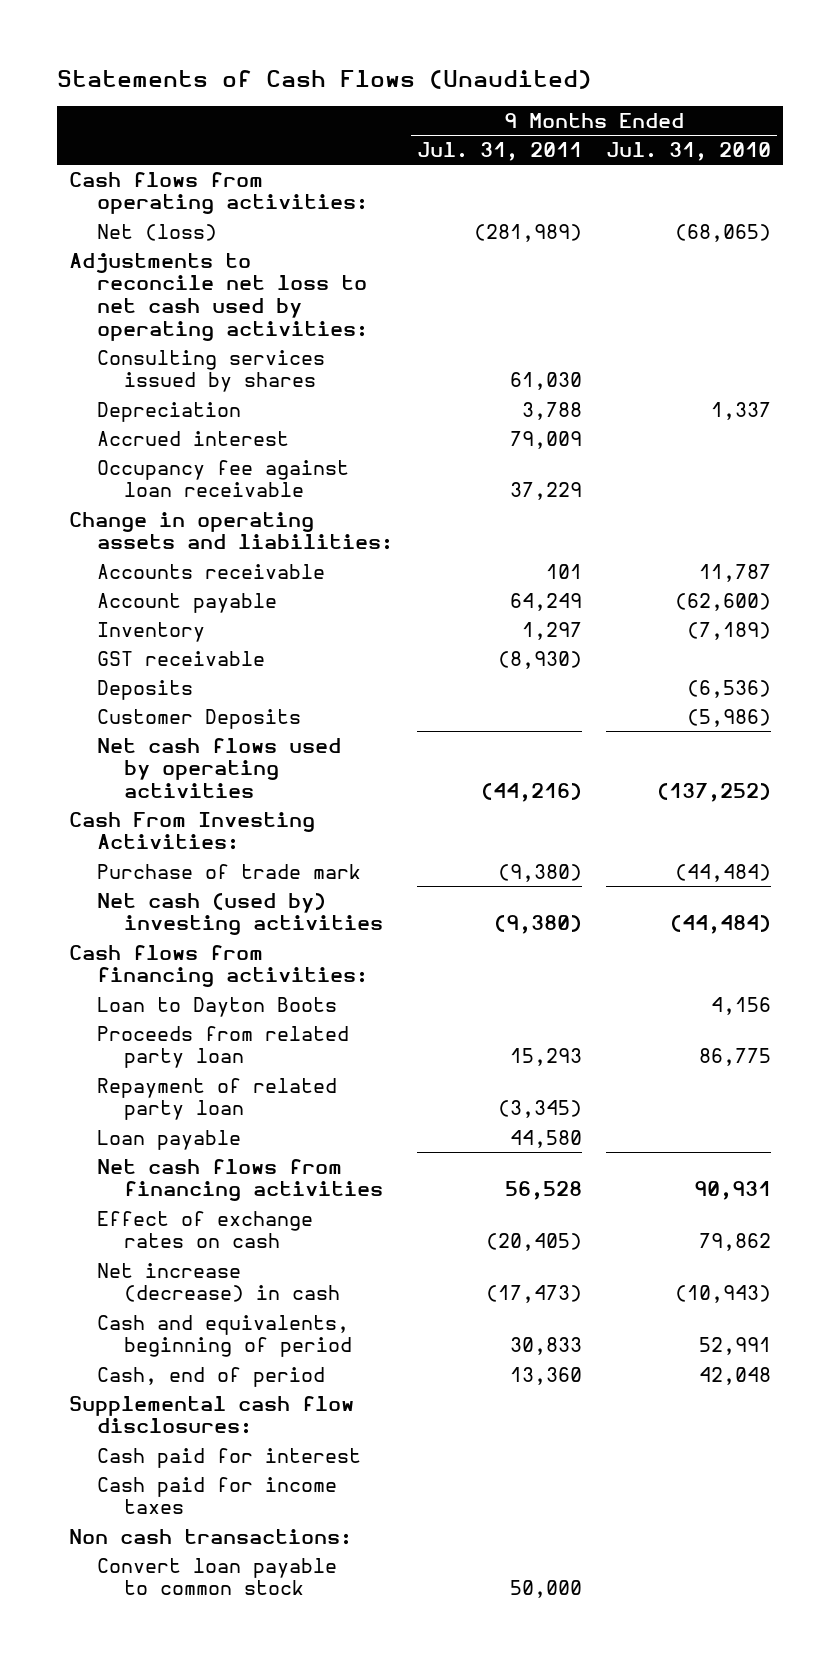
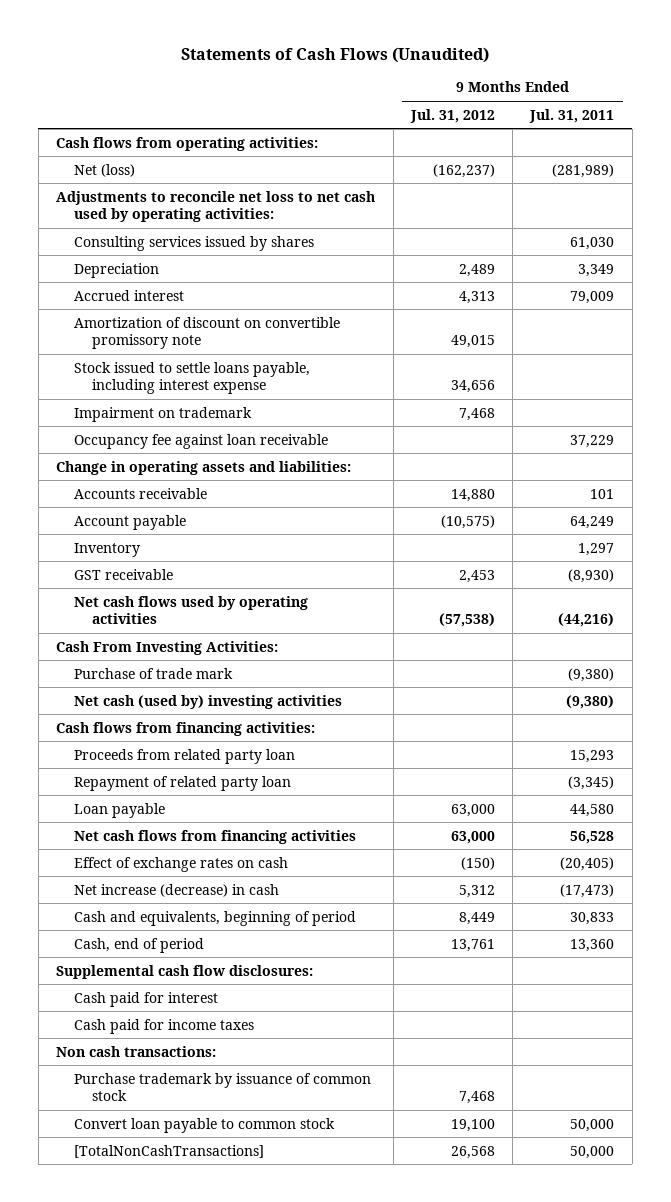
- | 9 Months Ended Jul. 31, 2011 | 9 Months Ended Jul. 31, 2010
+ | 9 Months Ended Jul. 31, 2012 | 9 Months Ended Jul. 31, 2011
- Depreciation | 3,788 | 1,337
+ Depreciation | 2,489 | 3,349
+ Amortization of discount on convertible promissory note | 49,015 |
+ Stock issued to settle loans payable, including interest expense | 34,656 |
+ Impairment on trademark | 7,468 |
- Deposits | | (6,536)
- Customer Deposits | | (5,986)
- Loan to Dayton Boots | | 4,156
+ Purchase trademark by issuance of common stock | 7,468 |
+ [TotalNonCashTransactions] | 26,568 | 50,000

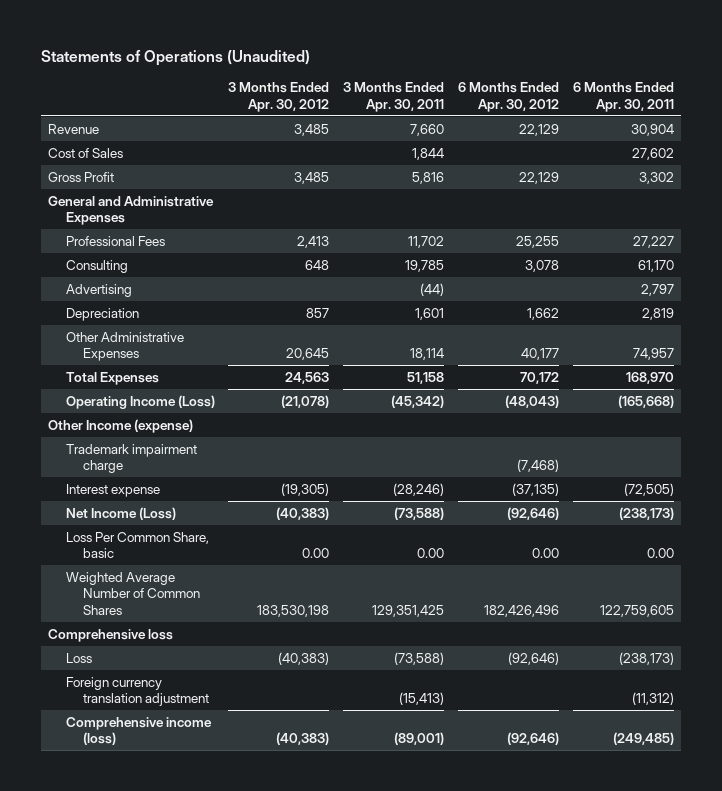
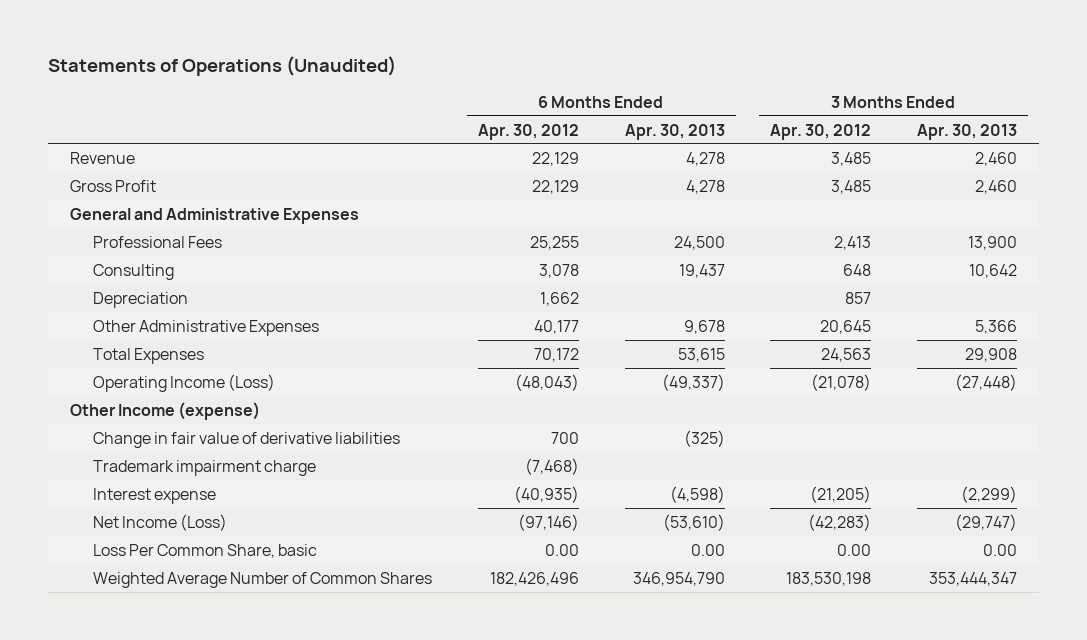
- | 3 Months Ended Apr. 30, 2012 | 3 Months Ended Apr. 30, 2011 | 6 Months Ended Apr. 30, 2012 | 6 Months Ended Apr. 30, 2011
+ | 6 Months Ended Apr. 30, 2012 | 6 Months Ended Apr. 30, 2013 | 3 Months Ended Apr. 30, 2012 | 3 Months Ended Apr. 30, 2013
- Cost of Sales | | 1,844 | | 27,602
- Advertising | | (44) | | 2,797
+ Change in fair value of derivative liabilities | 700 | (325) | |
- Interest expense | (19,305) | (28,246) | (37,135) | (72,505)
- Net Income (Loss) | (40,383) | (73,588) | (92,646) | (238,173)
+ Interest expense | (40,935) | (4,598) | (21,205) | (2,299)
+ Net Income (Loss) | (97,146) | (53,610) | (42,283) | (29,747)
- Comprehensive loss
- Loss | (40,383) | (73,588) | (92,646) | (238,173)
- Foreign currency translation adjustment | | (15,413) | | (11,312)
- Comprehensive income (loss) | (40,383) | (89,001) | (92,646) | (249,485)

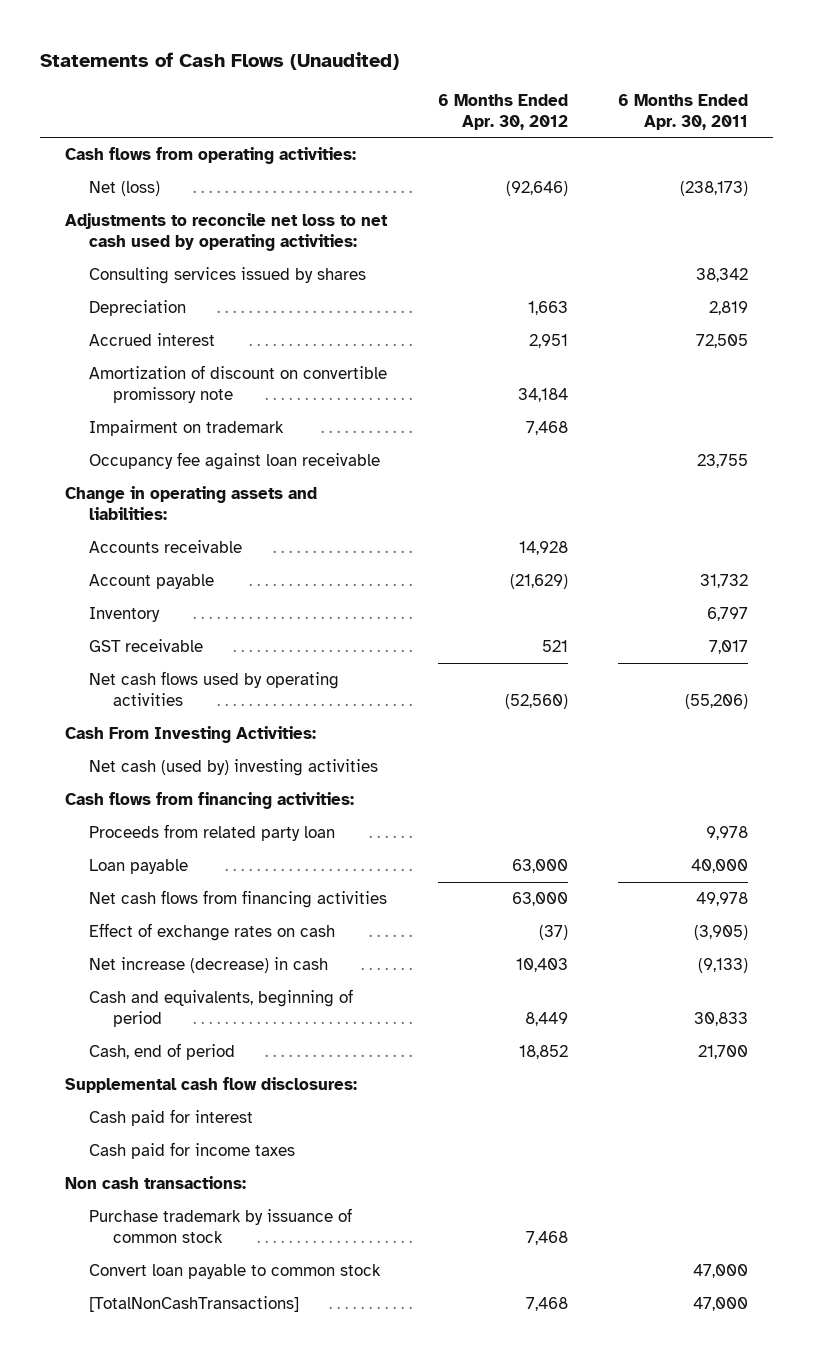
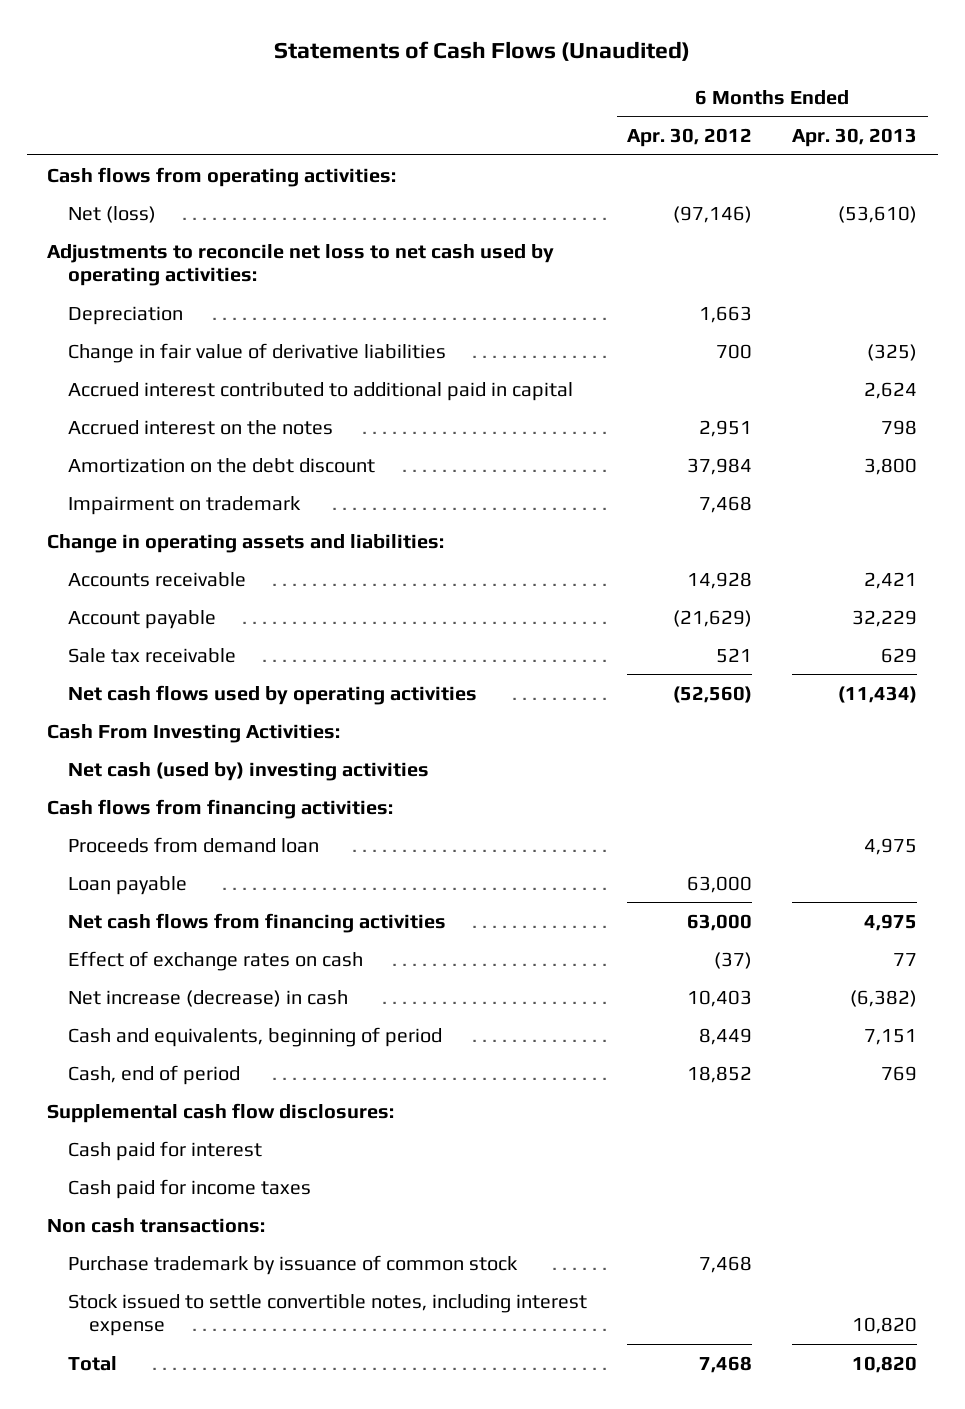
- | 6 Months Ended Apr. 30, 2012 | 6 Months Ended Apr. 30, 2011
+ | 6 Months Ended Apr. 30, 2012 | 6 Months Ended Apr. 30, 2013
- Net (loss) | (92,646) | (238,173)
+ Net (loss) | (97,146) | (53,610)
- Consulting services issued by shares | | 38,342
- Accrued interest | 2,951 | 72,505
- Amortization of discount on convertible promissory note | 34,184 |
+ Change in fair value of derivative liabilities | 700 | (325)
+ Accrued interest contributed to additional paid in capital | | 2,624
+ Accrued interest on the notes | 2,951 | 798
+ Amortization on the debt discount | 37,984 | 3,800
- Occupancy fee against loan receivable | | 23,755
- Inventory | | 6,797
- GST receivable | 521 | 7,017
+ Sale tax receivable | 521 | 629
- Proceeds from related party loan | | 9,978
+ Proceeds from demand loan | | 4,975
- Convert loan payable to common stock | | 47,000
- [TotalNonCashTransactions] | 7,468 | 47,000
+ Stock issued to settle convertible notes, including interest expense | | 10,820
+ Total | 7,468 | 10,820

